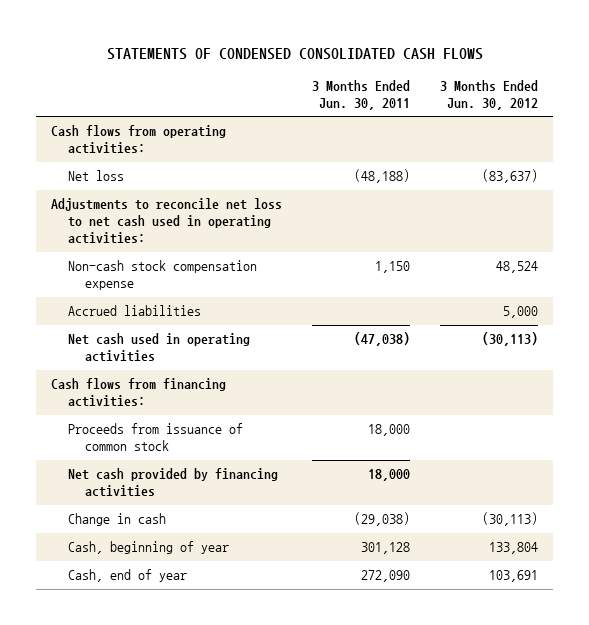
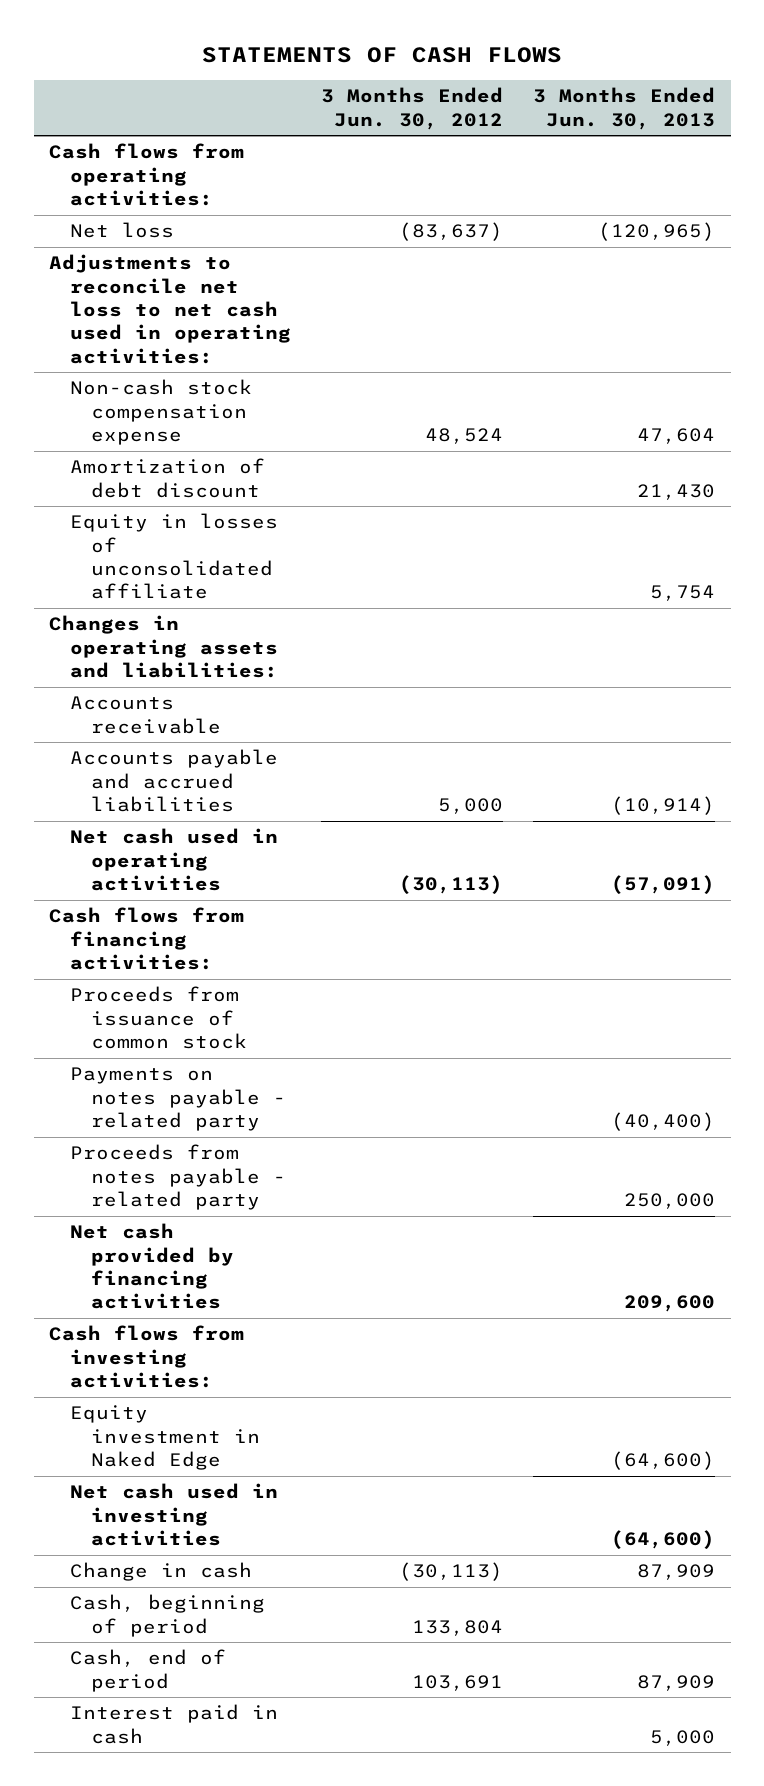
- STATEMENTS OF CONDENSED CONSOLIDATED CASH FLOWS
+ STATEMENTS OF CASH FLOWS
- | 3 Months Ended Jun. 30, 2011 | 3 Months Ended Jun. 30, 2012
+ | 3 Months Ended Jun. 30, 2012 | 3 Months Ended Jun. 30, 2013
- Accrued liabilities | | 5,000
+ Amortization of debt discount | | 21,430
+ Equity in losses of unconsolidated affiliate | | 5,754
+ Changes in operating assets and liabilities:
+ Accounts receivable
+ Accounts payable and accrued liabilities | 5,000 | (10,914)
+ Payments on notes payable - related party | | (40,400)
+ Proceeds from notes payable - related party | | 250,000
+ Cash flows from investing activities:
+ Equity investment in Naked Edge | | (64,600)
+ Net cash used in investing activities | | (64,600)
- Cash, beginning of year | 301,128 | 133,804
- Cash, end of year | 272,090 | 103,691
+ Cash, beginning of period | 133,804 |
+ Cash, end of period | 103,691 | 87,909
+ Interest paid in cash | | 5,000

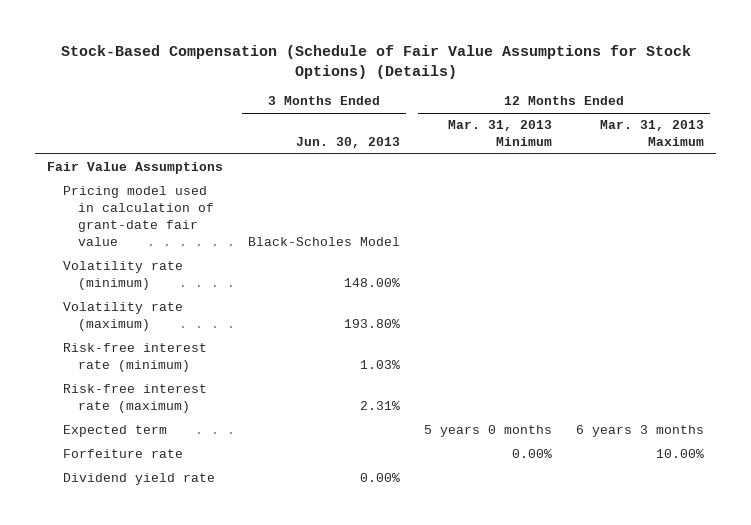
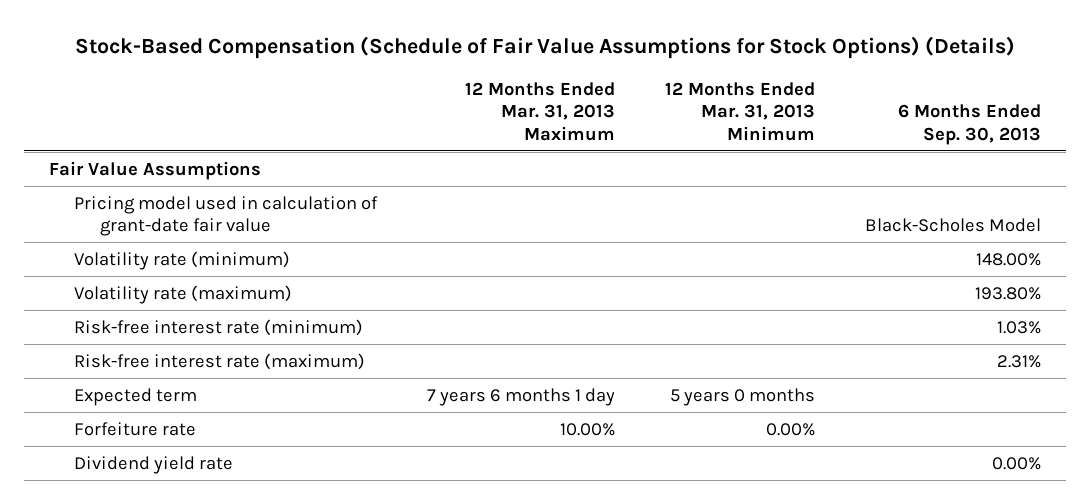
- | 3 Months Ended Jun. 30, 2013 | 12 Months Ended Mar. 31, 2013 Minimum | 12 Months Ended Mar. 31, 2013 Maximum
+ | 12 Months Ended Mar. 31, 2013 Maximum | 12 Months Ended Mar. 31, 2013 Minimum | 6 Months Ended Sep. 30, 2013
- Expected term | | 5 years 0 months | 6 years 3 months
+ Expected term | 7 years 6 months 1 day | 5 years 0 months |

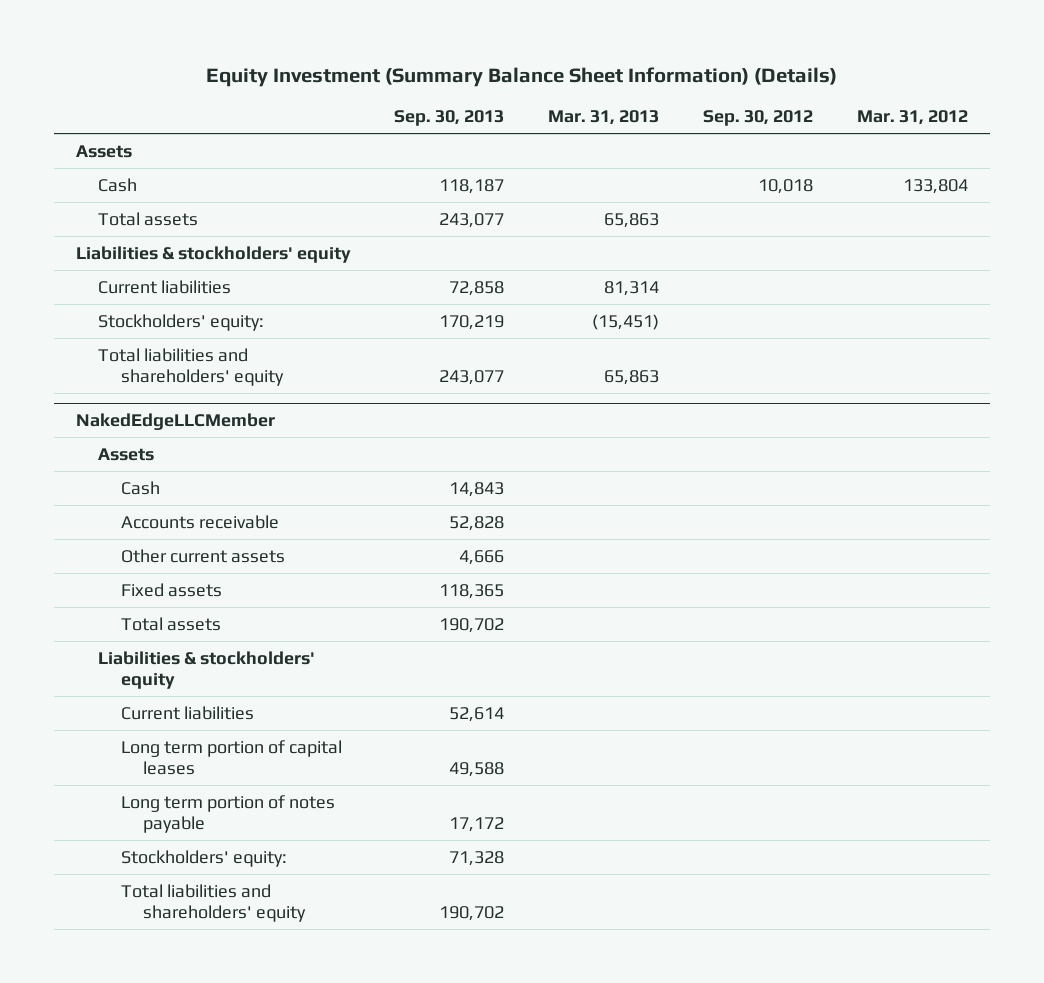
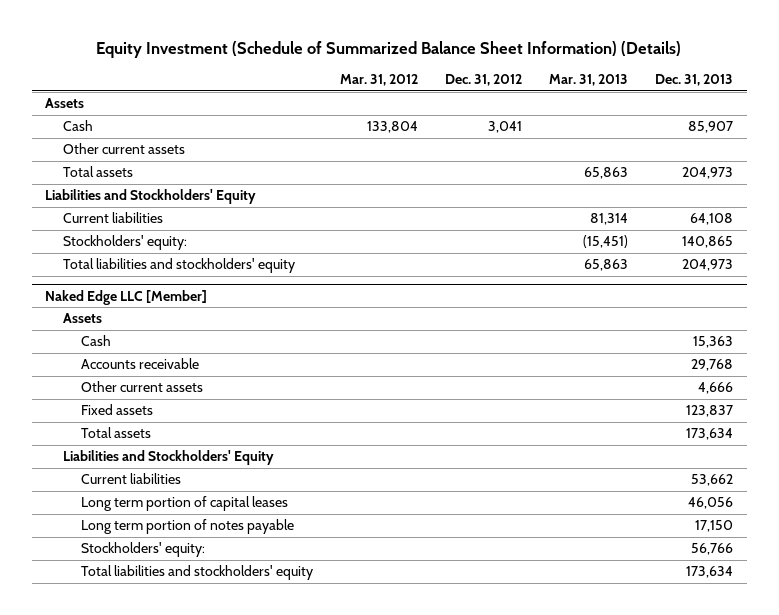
- Equity Investment (Summary Balance Sheet Information) (Details)
+ Equity Investment (Schedule of Summarized Balance Sheet Information) (Details)
- | Sep. 30, 2013 | Mar. 31, 2013 | Sep. 30, 2012 | Mar. 31, 2012
+ | Mar. 31, 2012 | Dec. 31, 2012 | Mar. 31, 2013 | Dec. 31, 2013
+ Other current assets
- Liabilities & stockholders' equity
+ Liabilities and Stockholders' Equity
- Total liabilities and shareholders' equity | 243,077 | 65,863 | |
- NakedEdgeLLCMember
- Assets
- Cash | 14,843 | | |
- Accounts receivable | 52,828 | | |
- Other current assets | 4,666 | | |
- Fixed assets | 118,365 | | |
- Total assets | 190,702 | | |
- Liabilities & stockholders' equity
- Current liabilities | 52,614 | | |
- Long term portion of capital leases | 49,588 | | |
- Long term portion of notes payable | 17,172 | | |
- Stockholders' equity: | 71,328 | | |
- Total liabilities and shareholders' equity | 190,702 | | |
+ Total liabilities and stockholders' equity | | | 65,863 | 204,973
+ Naked Edge LLC [Member]
+ Assets
+ Cash | | | | 15,363
+ Accounts receivable | | | | 29,768
+ Other current assets | | | | 4,666
+ Fixed assets | | | | 123,837
+ Total assets | | | | 173,634
+ Liabilities and Stockholders' Equity
+ Current liabilities | | | | 53,662
+ Long term portion of capital leases | | | | 46,056
+ Long term portion of notes payable | | | | 17,150
+ Stockholders' equity: | | | | 56,766
+ Total liabilities and stockholders' equity | | | | 173,634

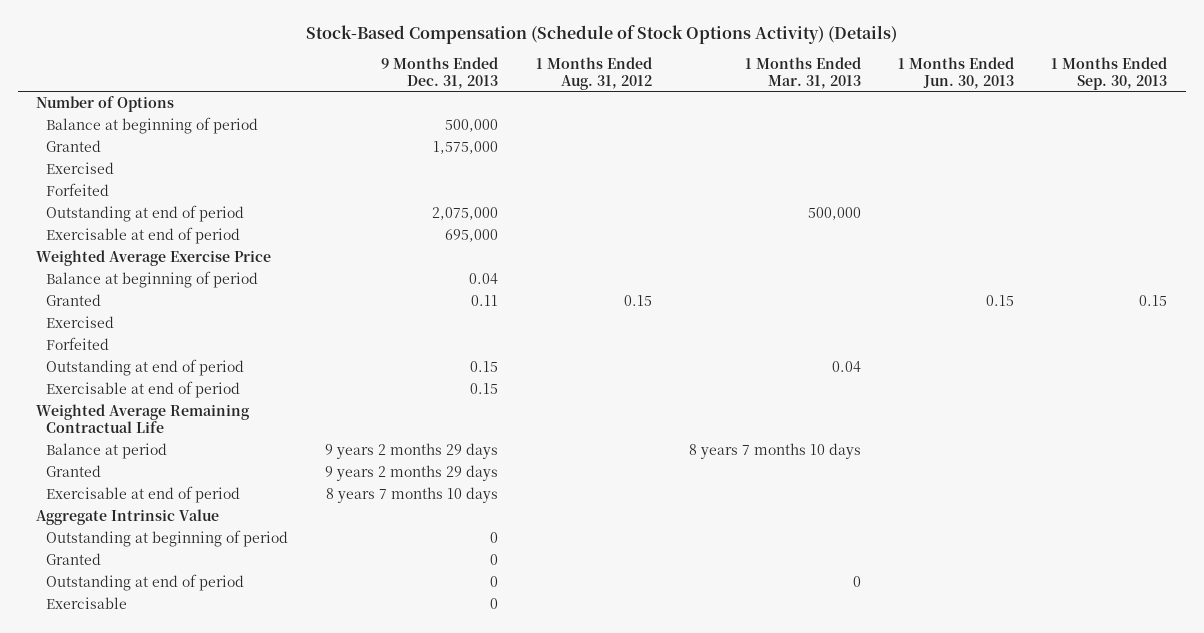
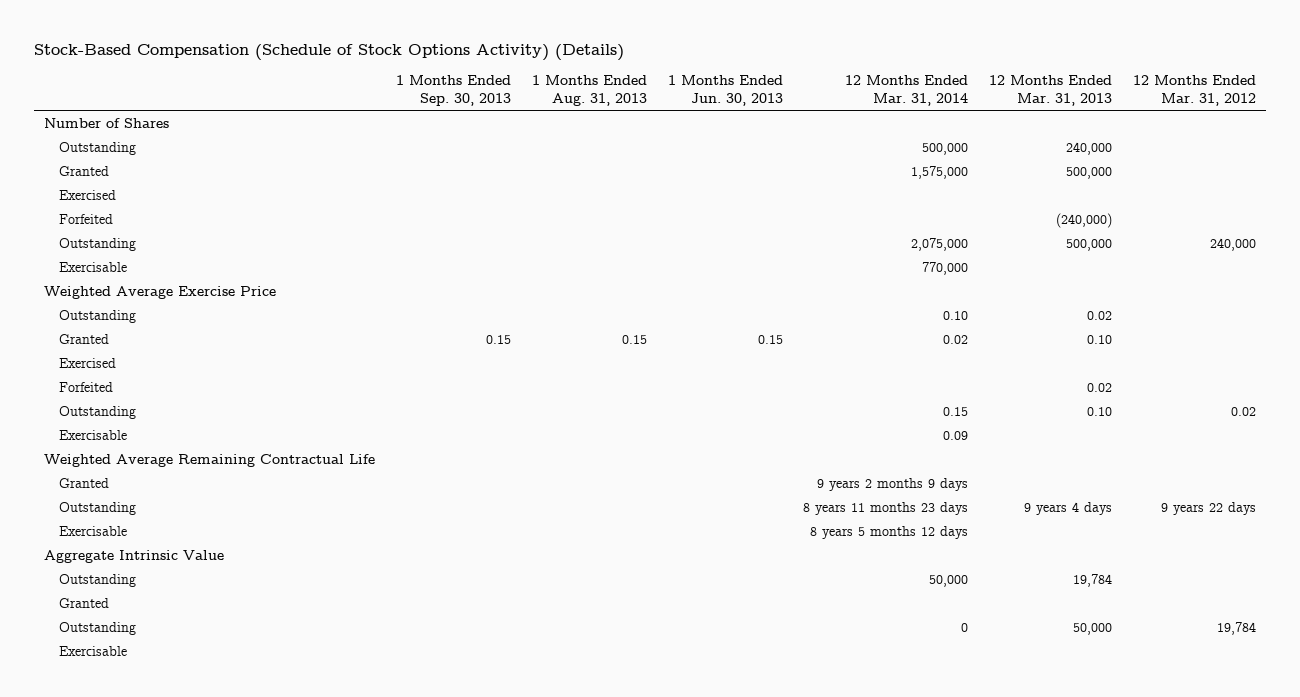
- | 9 Months Ended Dec. 31, 2013 | 1 Months Ended Aug. 31, 2012 | 1 Months Ended Mar. 31, 2013 | 1 Months Ended Jun. 30, 2013 | 1 Months Ended Sep. 30, 2013
+ | 1 Months Ended Sep. 30, 2013 | 1 Months Ended Aug. 31, 2013 | 1 Months Ended Jun. 30, 2013 | 12 Months Ended Mar. 31, 2014 | 12 Months Ended Mar. 31, 2013 | 12 Months Ended Mar. 31, 2012
- Number of Options
- Balance at beginning of period | 500,000 | | | |
+ Number of Shares
+ Outstanding | | | | 500,000 | 240,000 |
- Outstanding at end of period | 2,075,000 | | 500,000 | |
- Exercisable at end of period | 695,000 | | | |
+ Outstanding | | | | 2,075,000 | 500,000 | 240,000
+ Exercisable | | | | 770,000 | |
- Balance at beginning of period | 0.04 | | | |
+ Outstanding | | | | 0.10 | 0.02 |
- Outstanding at end of period | 0.15 | | 0.04 | |
- Exercisable at end of period | 0.15 | | | |
+ Outstanding | | | | 0.15 | 0.10 | 0.02
+ Exercisable | | | | 0.09 | |
- Balance at period | 9 years 2 months 29 days | | 8 years 7 months 10 days | |
- Exercisable at end of period | 8 years 7 months 10 days | | | |
+ Outstanding | | | | 8 years 11 months 23 days | 9 years 4 days | 9 years 22 days
+ Exercisable | | | | 8 years 5 months 12 days | |
- Outstanding at beginning of period | 0 | | | |
+ Outstanding | | | | 50,000 | 19,784 |
- Outstanding at end of period | 0 | | 0 | |
+ Outstanding | | | | 0 | 50,000 | 19,784

